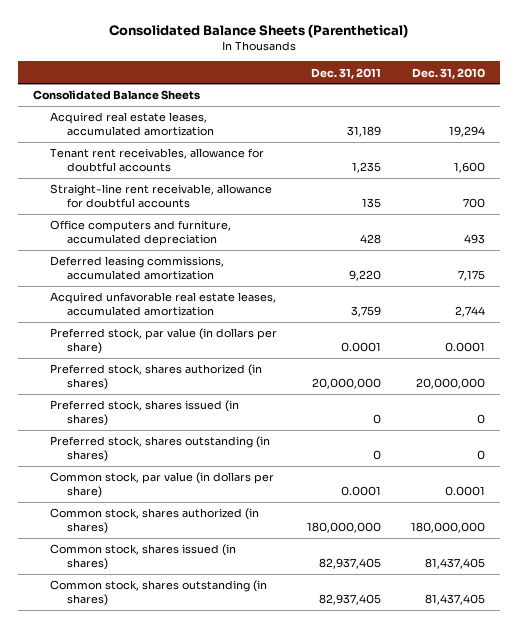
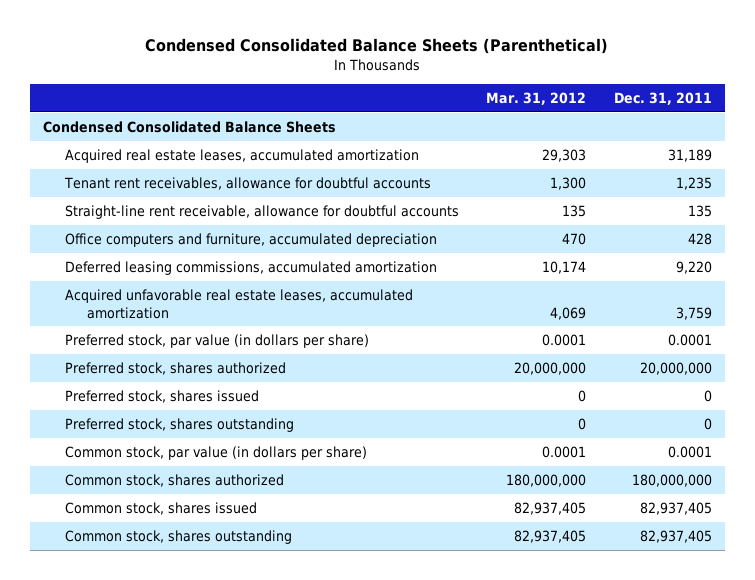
- Consolidated Balance Sheets (Parenthetical)
+ Condensed Consolidated Balance Sheets (Parenthetical)
- | Dec. 31, 2011 | Dec. 31, 2010
+ | Mar. 31, 2012 | Dec. 31, 2011
- Consolidated Balance Sheets
+ Condensed Consolidated Balance Sheets
- Preferred stock, shares authorized (in shares) | 20,000,000 | 20,000,000
- Preferred stock, shares issued (in shares) | 0 | 0
- Preferred stock, shares outstanding (in shares) | 0 | 0
+ Preferred stock, shares authorized | 20,000,000 | 20,000,000
+ Preferred stock, shares issued | 0 | 0
+ Preferred stock, shares outstanding | 0 | 0
- Common stock, shares authorized (in shares) | 180,000,000 | 180,000,000
- Common stock, shares issued (in shares) | 82,937,405 | 81,437,405
- Common stock, shares outstanding (in shares) | 82,937,405 | 81,437,405
+ Common stock, shares authorized | 180,000,000 | 180,000,000
+ Common stock, shares issued | 82,937,405 | 82,937,405
+ Common stock, shares outstanding | 82,937,405 | 82,937,405

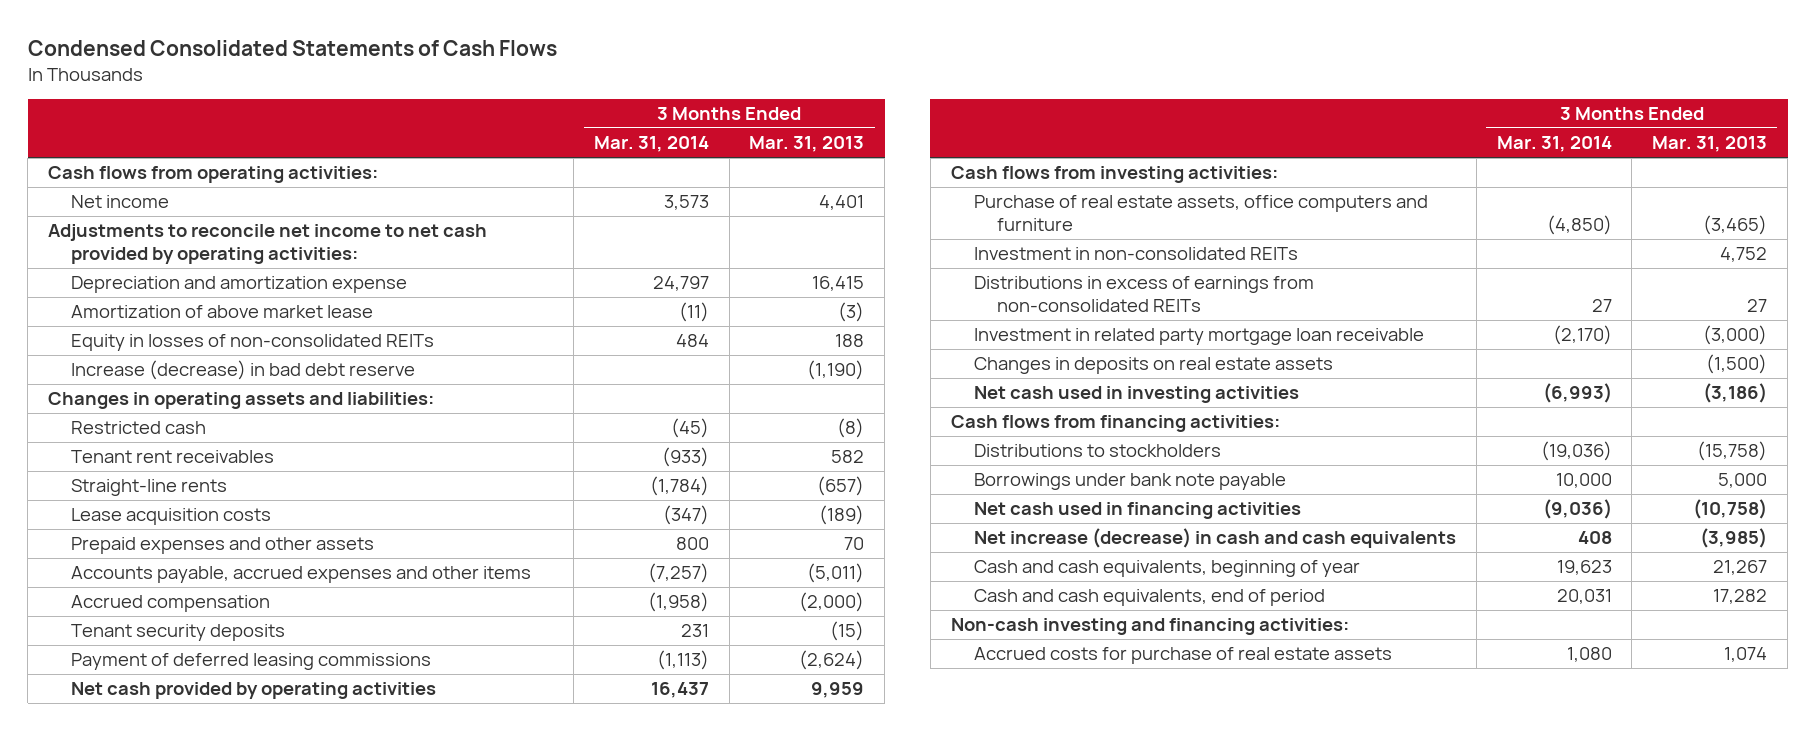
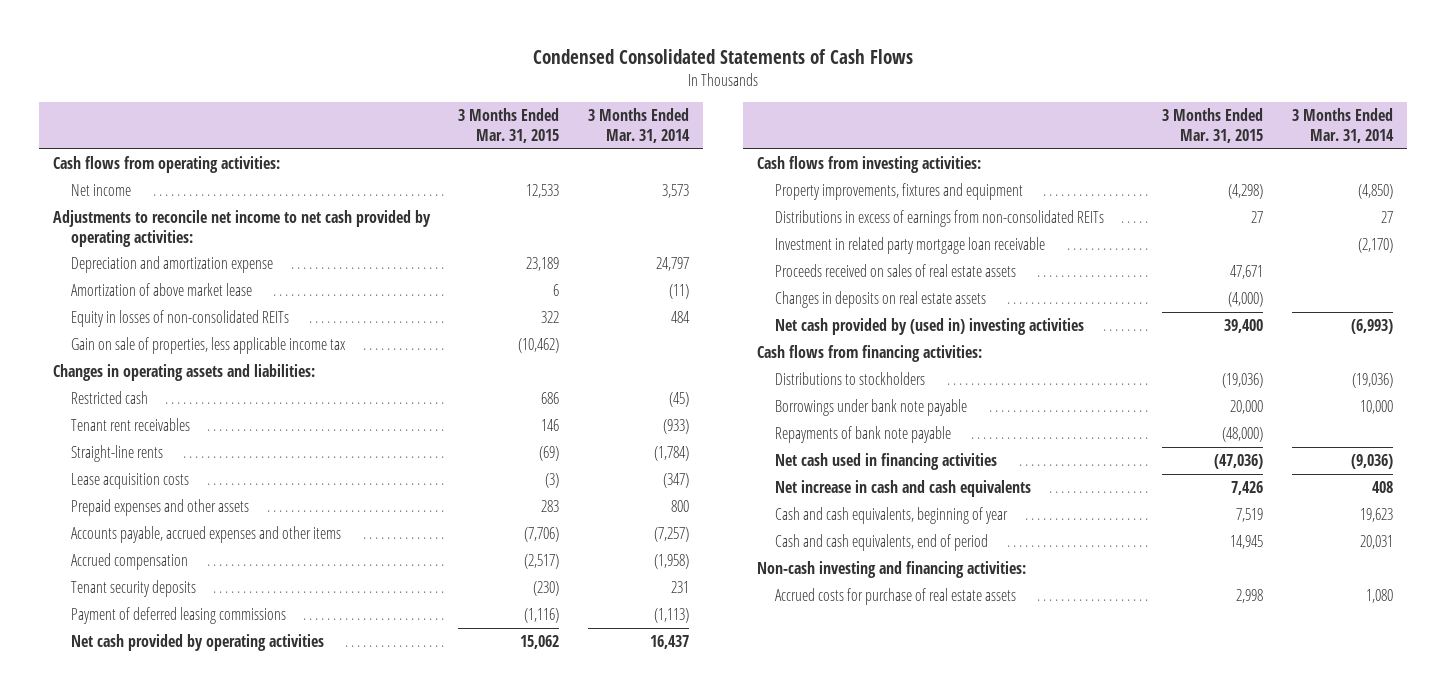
- | 3 Months Ended Mar. 31, 2014 | 3 Months Ended Mar. 31, 2013
+ | 3 Months Ended Mar. 31, 2015 | 3 Months Ended Mar. 31, 2014
- Increase (decrease) in bad debt reserve | | (1,190)
+ Gain on sale of properties, less applicable income tax | (10,462) |
- Purchase of real estate assets, office computers and furniture | (4,850) | (3,465)
- Investment in non-consolidated REITs | | 4,752
+ Property improvements, fixtures and equipment | (4,298) | (4,850)
+ Proceeds received on sales of real estate assets | 47,671 |
- Net cash used in investing activities | (6,993) | (3,186)
+ Net cash provided by (used in) investing activities | 39,400 | (6,993)
+ Repayments of bank note payable | (48,000) |
- Net increase (decrease) in cash and cash equivalents | 408 | (3,985)
+ Net increase in cash and cash equivalents | 7,426 | 408

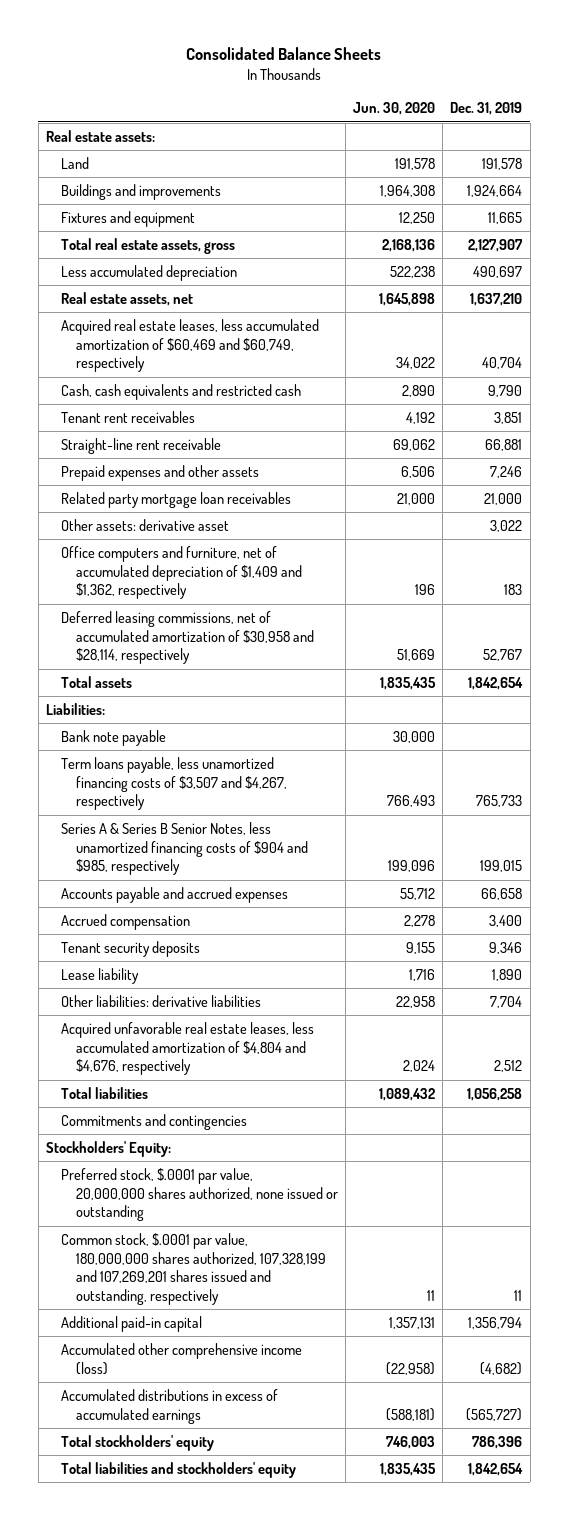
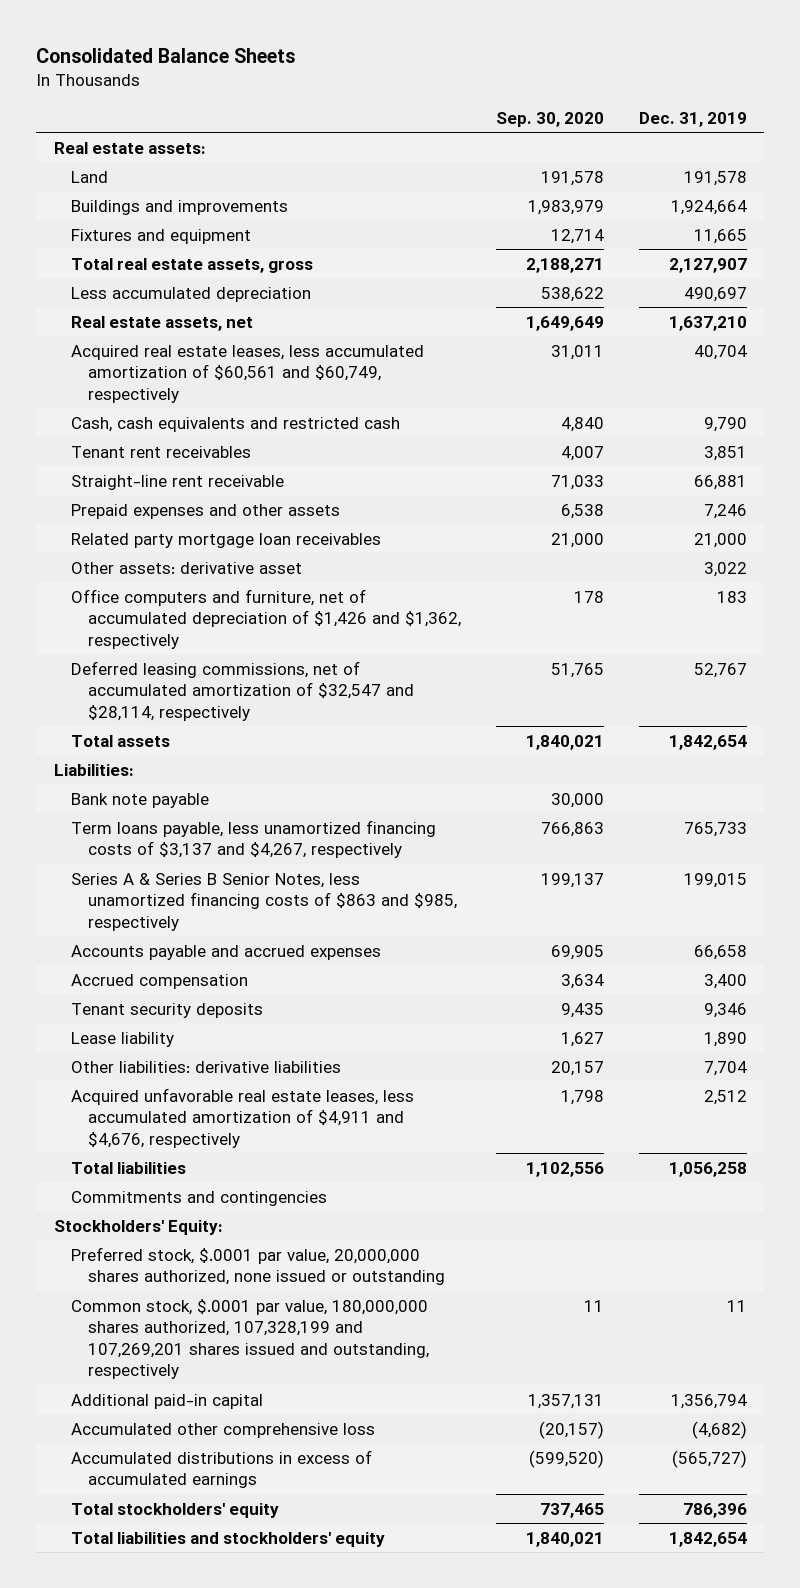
- | Jun. 30, 2020 | Dec. 31, 2019
+ | Sep. 30, 2020 | Dec. 31, 2019
- Acquired real estate leases, less accumulated amortization of $60,469 and $60,749, respectively | 34,022 | 40,704
+ Acquired real estate leases, less accumulated amortization of $60,561 and $60,749, respectively | 31,011 | 40,704
- Office computers and furniture, net of accumulated depreciation of $1,409 and $1,362, respectively | 196 | 183
- Deferred leasing commissions, net of accumulated amortization of $30,958 and $28,114, respectively | 51,669 | 52,767
+ Office computers and furniture, net of accumulated depreciation of $1,426 and $1,362, respectively | 178 | 183
+ Deferred leasing commissions, net of accumulated amortization of $32,547 and $28,114, respectively | 51,765 | 52,767
- Term loans payable, less unamortized financing costs of $3,507 and $4,267, respectively | 766,493 | 765,733
- Series A & Series B Senior Notes, less unamortized financing costs of $904 and $985, respectively | 199,096 | 199,015
+ Term loans payable, less unamortized financing costs of $3,137 and $4,267, respectively | 766,863 | 765,733
+ Series A & Series B Senior Notes, less unamortized financing costs of $863 and $985, respectively | 199,137 | 199,015
- Acquired unfavorable real estate leases, less accumulated amortization of $4,804 and $4,676, respectively | 2,024 | 2,512
+ Acquired unfavorable real estate leases, less accumulated amortization of $4,911 and $4,676, respectively | 1,798 | 2,512
- Accumulated other comprehensive income (loss) | (22,958) | (4,682)
+ Accumulated other comprehensive loss | (20,157) | (4,682)

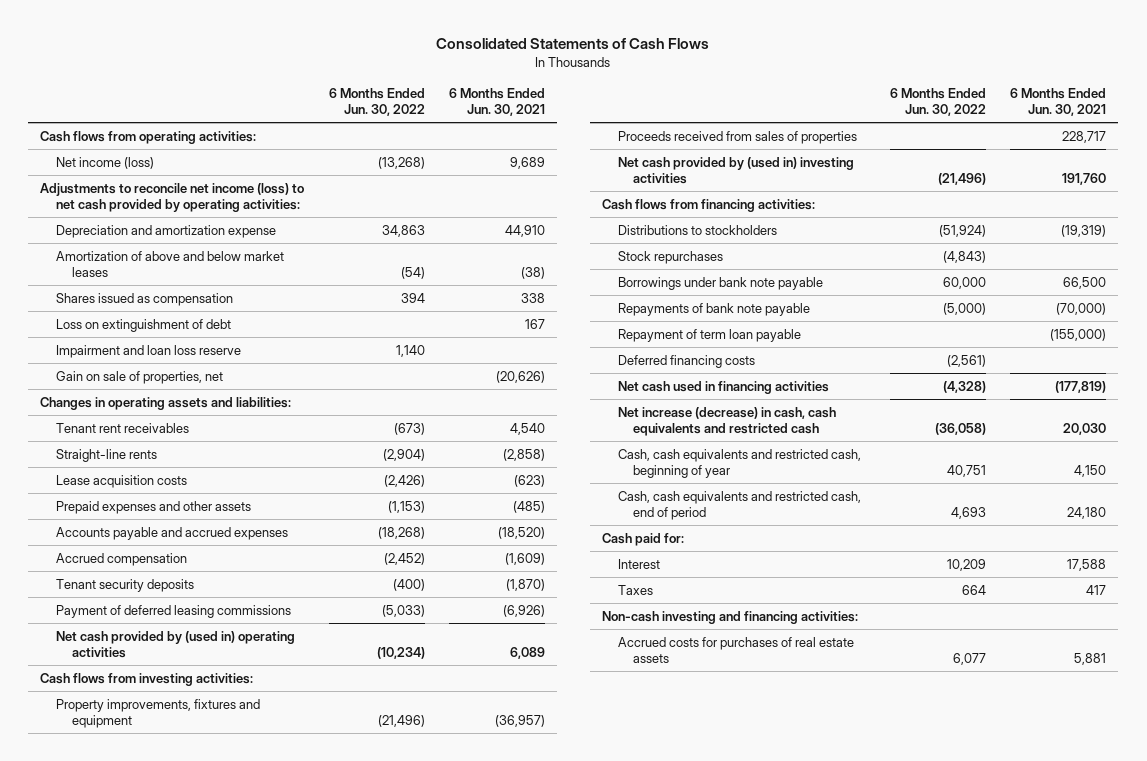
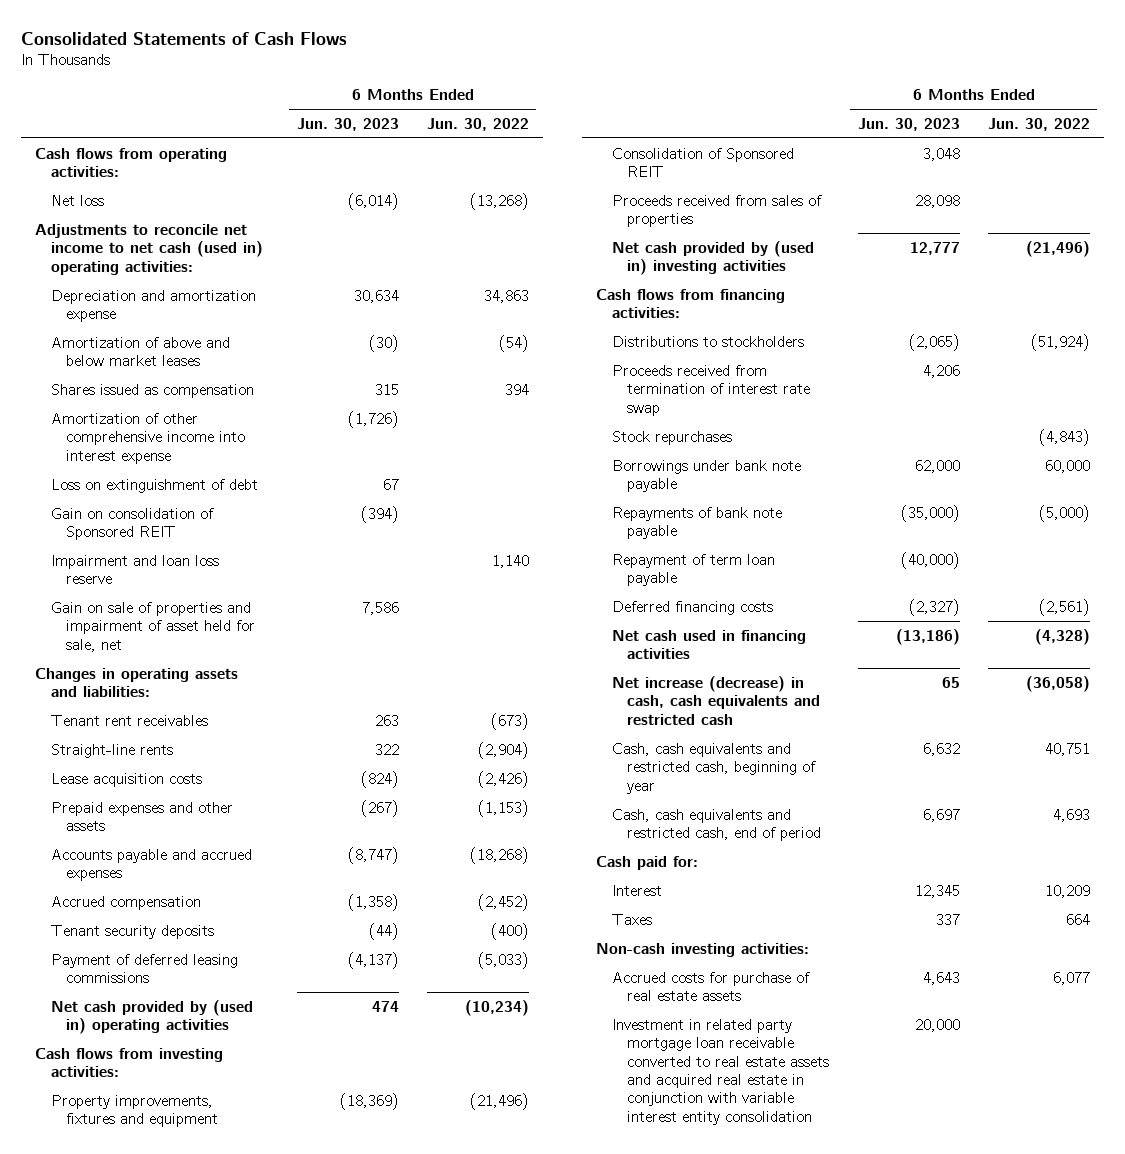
- | 6 Months Ended Jun. 30, 2022 | 6 Months Ended Jun. 30, 2021
+ | 6 Months Ended Jun. 30, 2023 | 6 Months Ended Jun. 30, 2022
- Net income (loss) | (13,268) | 9,689
- Adjustments to reconcile net income (loss) to net cash provided by operating activities:
+ Net loss | (6,014) | (13,268)
+ Adjustments to reconcile net income to net cash (used in) operating activities:
+ Amortization of other comprehensive income into interest expense | (1,726) |
+ Gain on consolidation of Sponsored REIT | (394) |
- Gain on sale of properties, net | | (20,626)
+ Gain on sale of properties and impairment of asset held for sale, net | 7,586 |
+ Consolidation of Sponsored REIT | 3,048 |
+ Proceeds received from termination of interest rate swap | 4,206 |
- Non-cash investing and financing activities:
- Accrued costs for purchases of real estate assets | 6,077 | 5,881
+ Non-cash investing activities:
+ Accrued costs for purchase of real estate assets | 4,643 | 6,077
+ Investment in related party mortgage loan receivable converted to real estate assets and acquired real estate in conjunction with variable interest entity consolidation | 20,000 |

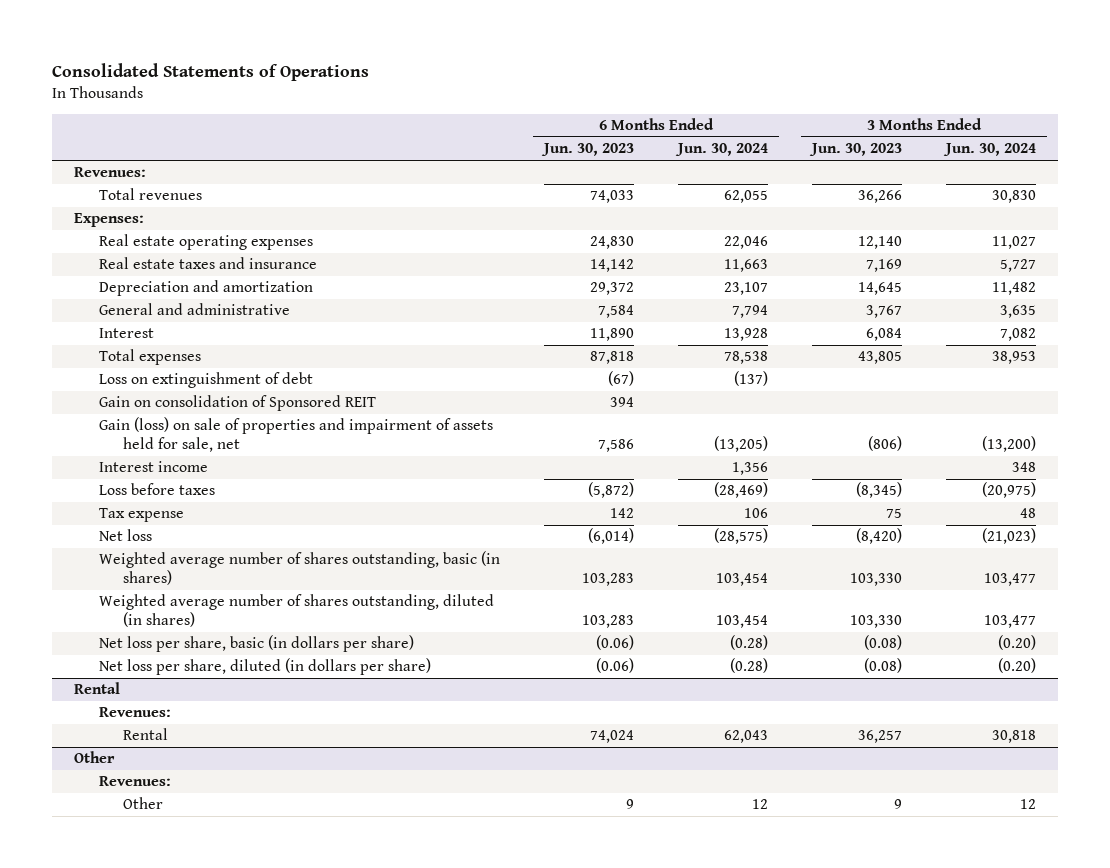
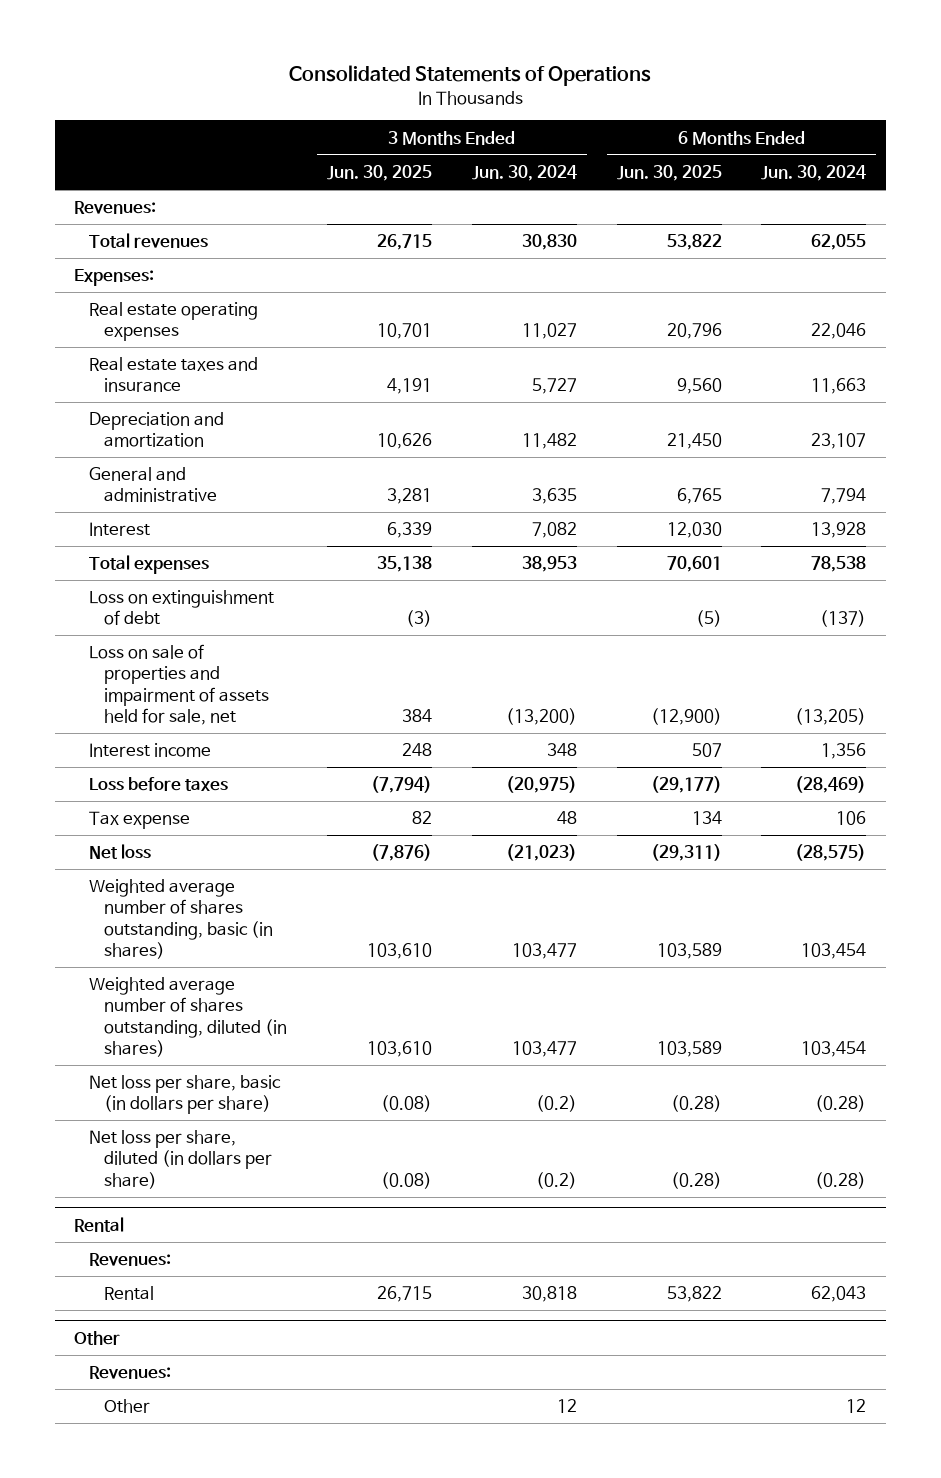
- | 6 Months Ended Jun. 30, 2023 | 6 Months Ended Jun. 30, 2024 | 3 Months Ended Jun. 30, 2023 | 3 Months Ended Jun. 30, 2024
+ | 3 Months Ended Jun. 30, 2025 | 3 Months Ended Jun. 30, 2024 | 6 Months Ended Jun. 30, 2025 | 6 Months Ended Jun. 30, 2024
- Gain on consolidation of Sponsored REIT | 394 | | |
- Gain (loss) on sale of properties and impairment of assets held for sale, net | 7,586 | (13,205) | (806) | (13,200)
+ Loss on sale of properties and impairment of assets held for sale, net | 384 | (13,200) | (12,900) | (13,205)
- Net loss per share, basic (in dollars per share) | (0.06) | (0.28) | (0.08) | (0.20)
- Net loss per share, diluted (in dollars per share) | (0.06) | (0.28) | (0.08) | (0.20)
+ Net loss per share, basic (in dollars per share) | (0.08) | (0.2) | (0.28) | (0.28)
+ Net loss per share, diluted (in dollars per share) | (0.08) | (0.2) | (0.28) | (0.28)

